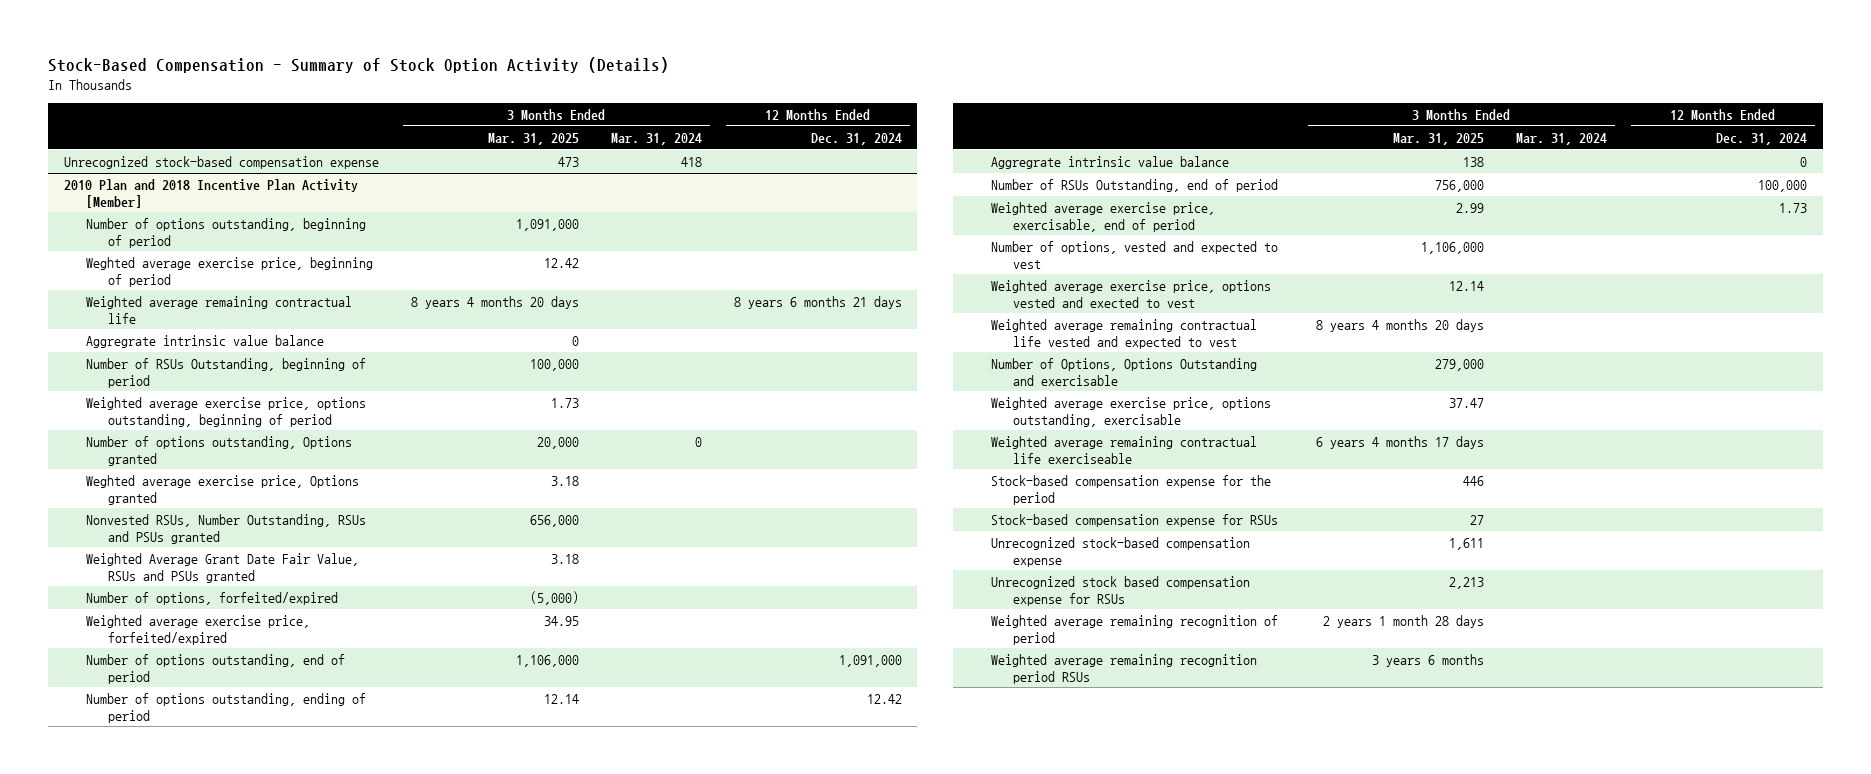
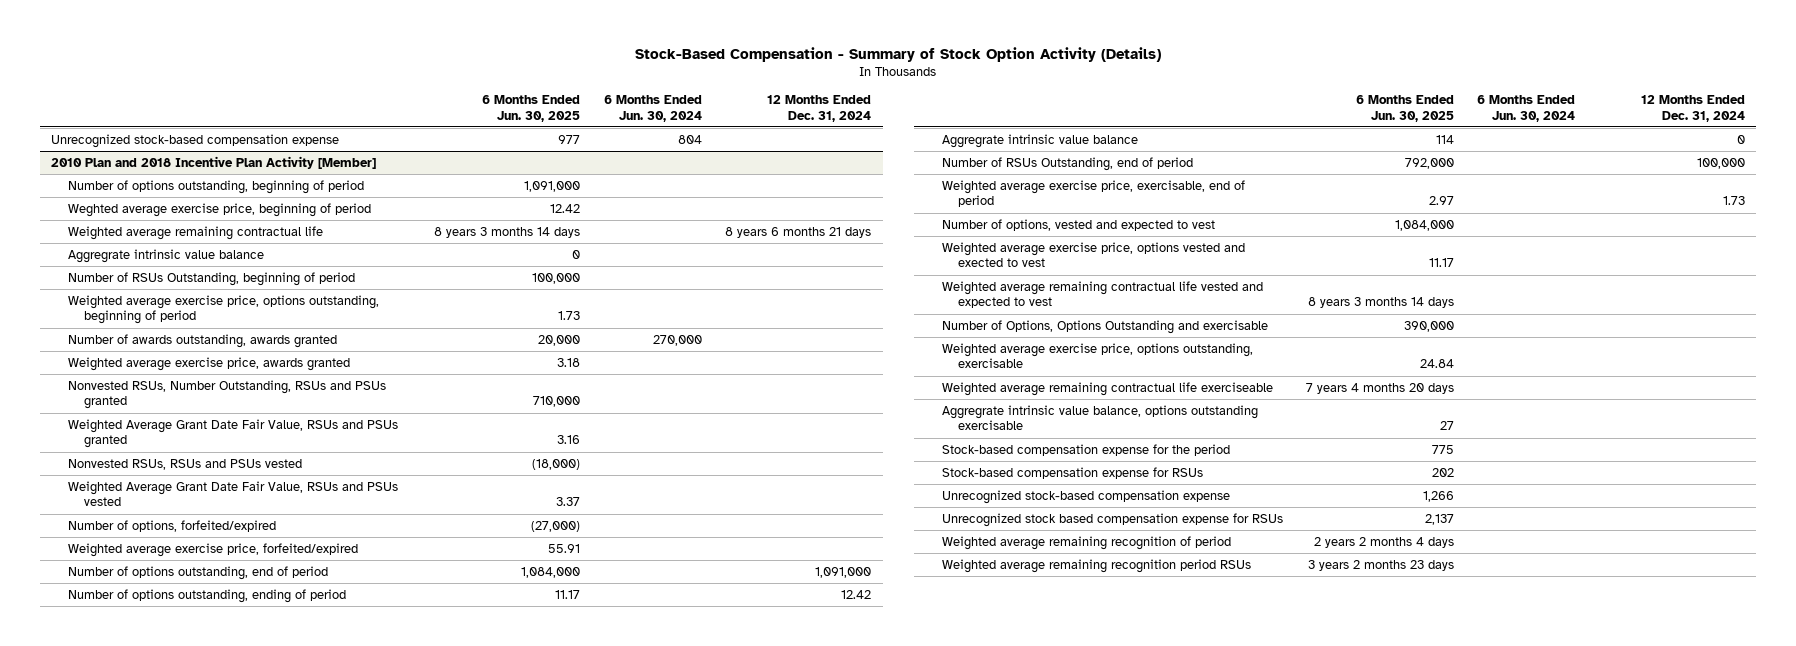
- | 3 Months Ended Mar. 31, 2025 | 3 Months Ended Mar. 31, 2024 | 12 Months Ended Dec. 31, 2024
+ | 6 Months Ended Jun. 30, 2025 | 6 Months Ended Jun. 30, 2024 | 12 Months Ended Dec. 31, 2024
@ 2010 Plan and 2018 Incentive Plan Activity [Member]
- Number of options outstanding, Options granted | 20,000 | 0 |
- Weghted average exercise price, Options granted | 3.18 | |
+ Number of awards outstanding, awards granted | 20,000 | 270,000 |
+ Weighted average exercise price, awards granted | 3.18 | |
+ Nonvested RSUs, RSUs and PSUs vested | (18,000) | |
+ Weighted Average Grant Date Fair Value, RSUs and PSUs vested | 3.37 | |
+ Aggregrate intrinsic value balance, options outstanding exercisable | 27 | |

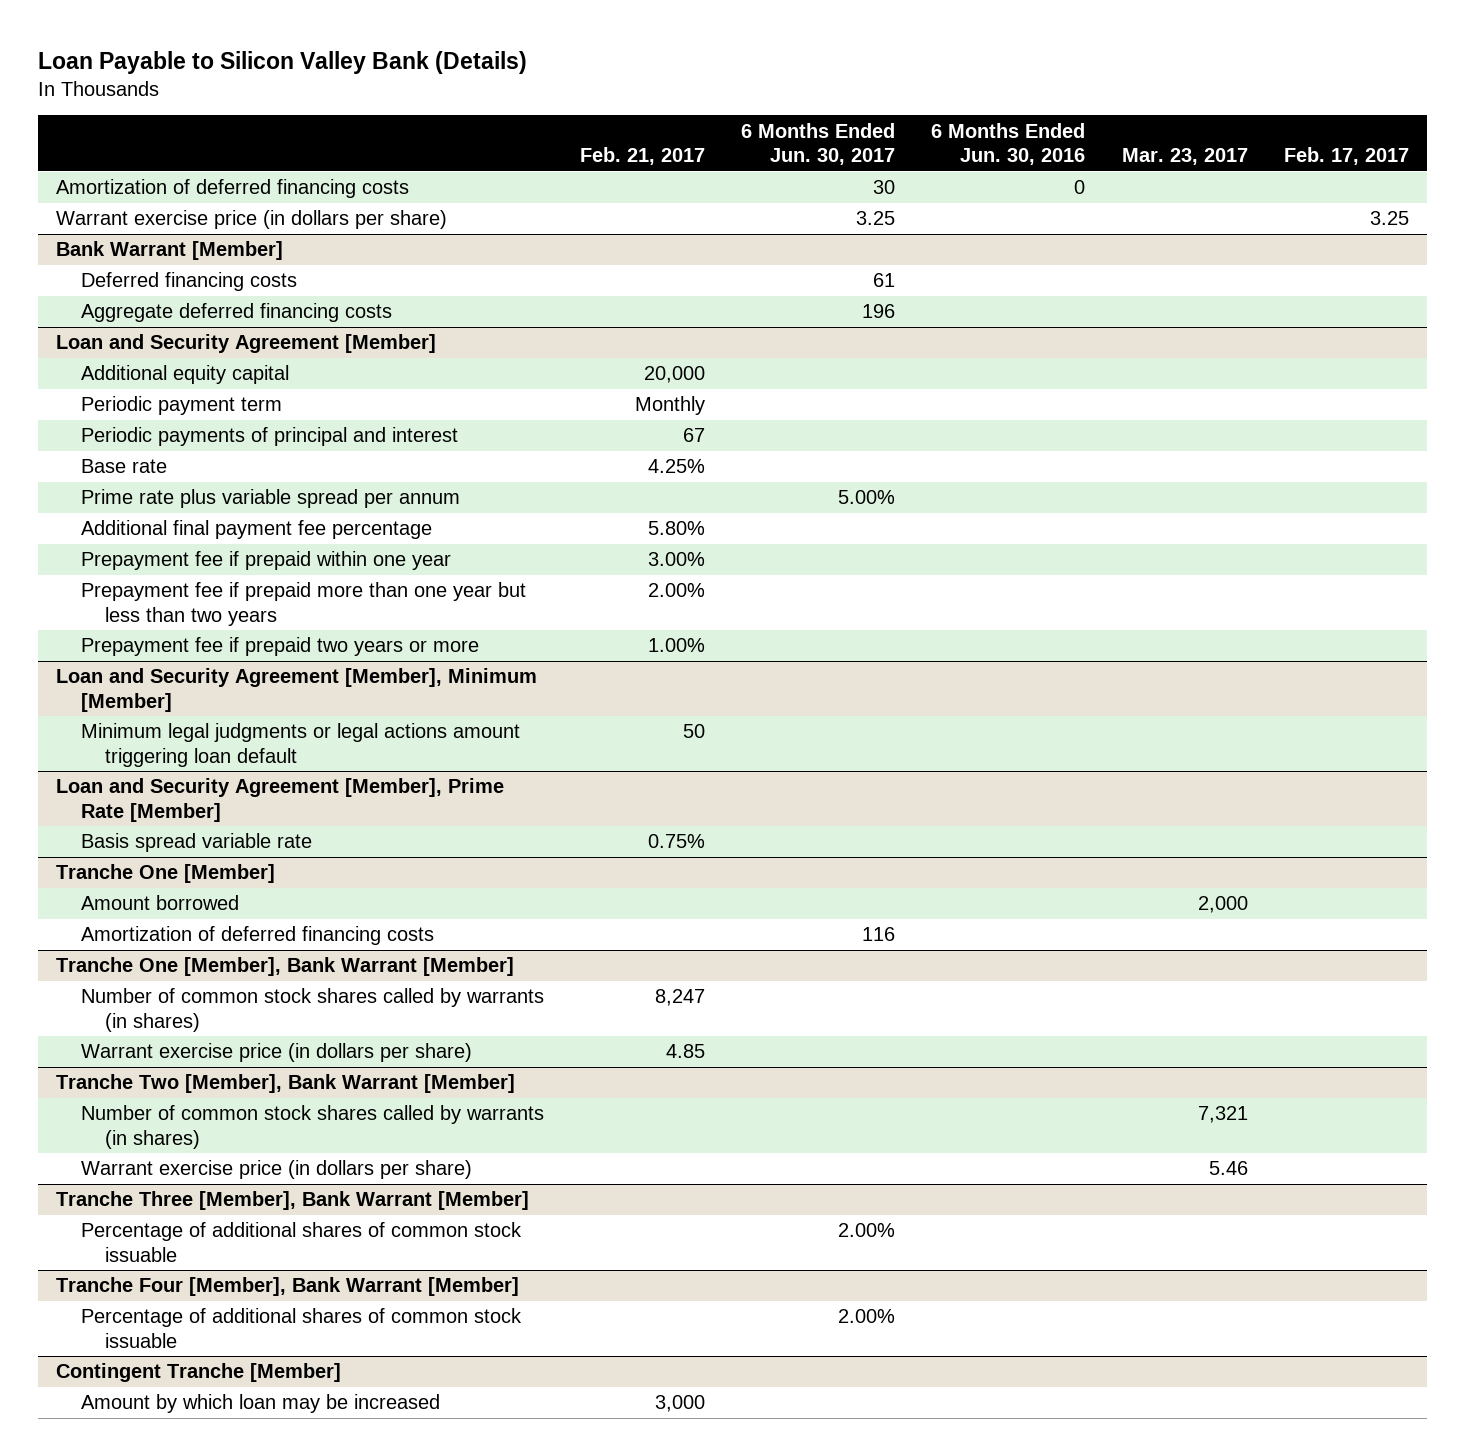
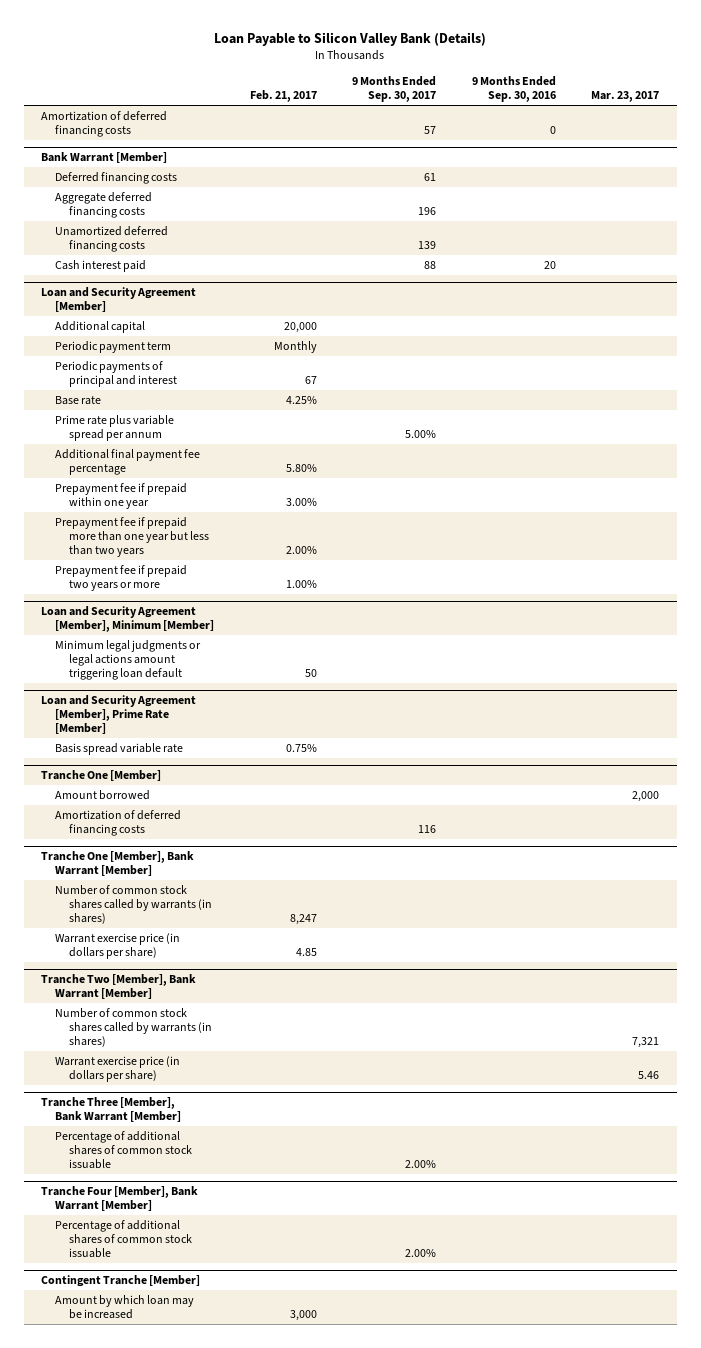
- | Feb. 21, 2017 | 6 Months Ended Jun. 30, 2017 | 6 Months Ended Jun. 30, 2016 | Mar. 23, 2017 | Feb. 17, 2017
+ | Feb. 21, 2017 | 9 Months Ended Sep. 30, 2017 | 9 Months Ended Sep. 30, 2016 | Mar. 23, 2017
- Warrant exercise price (in dollars per share) | | 3.25 | | | 3.25
@ Bank Warrant [Member]
+ Unamortized deferred financing costs | | 139 | |
+ Cash interest paid | | 88 | 20 |
@ Loan and Security Agreement [Member]
- Additional equity capital | 20,000 | | | |
+ Additional capital | 20,000 | | |

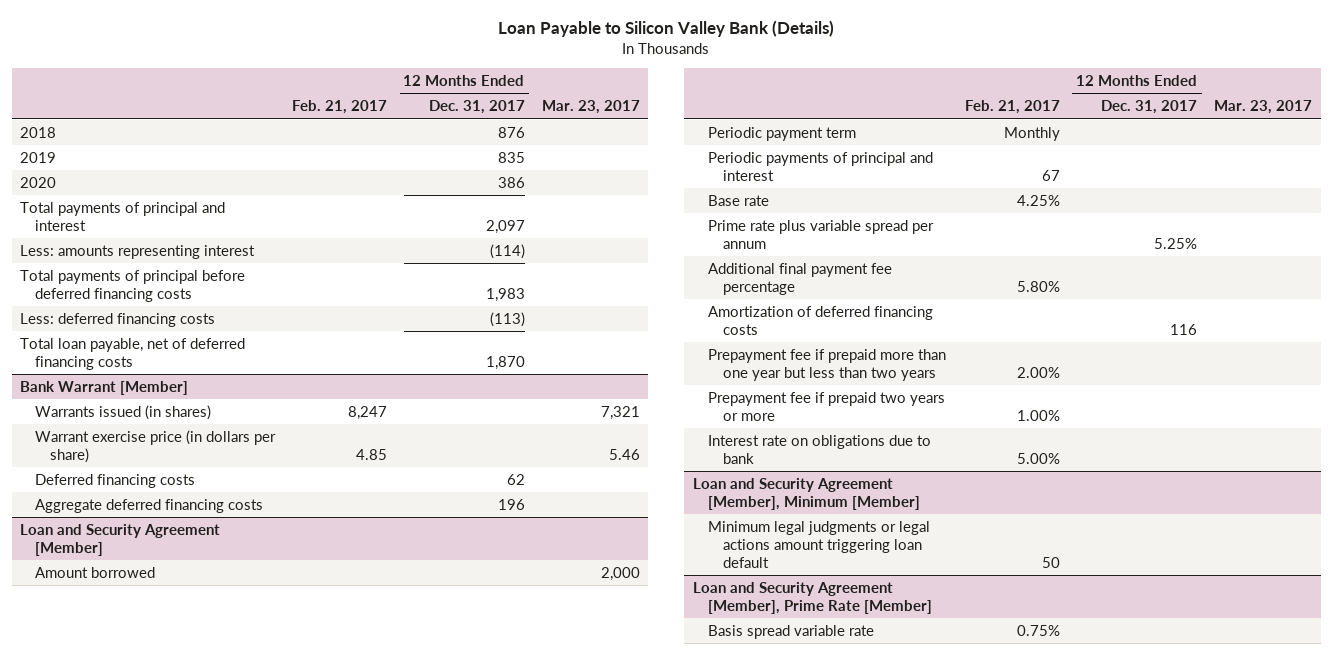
- | Feb. 21, 2017 | 9 Months Ended Sep. 30, 2017 | 9 Months Ended Sep. 30, 2016 | Mar. 23, 2017
+ | Feb. 21, 2017 | 12 Months Ended Dec. 31, 2017 | Mar. 23, 2017
- Amortization of deferred financing costs | | 57 | 0 |
+ 2018 | | 876 |
+ 2019 | | 835 |
+ 2020 | | 386 |
+ Total payments of principal and interest | | 2,097 |
+ Less: amounts representing interest | | (114) |
+ Total payments of principal before deferred financing costs | | 1,983 |
+ Less: deferred financing costs | | (113) |
+ Total loan payable, net of deferred financing costs | | 1,870 |
@ Bank Warrant [Member]
+ Warrants issued (in shares) | 8,247 | | 7,321
+ Warrant exercise price (in dollars per share) | 4.85 | | 5.46
- Unamortized deferred financing costs | | 139 | |
- Cash interest paid | | 88 | 20 |
@ Loan and Security Agreement [Member]
- Additional capital | 20,000 | | |
+ Amount borrowed | | | 2,000
- Prepayment fee if prepaid within one year | 3.00% | | |
+ Amortization of deferred financing costs | | 116 |
+ Interest rate on obligations due to bank | 5.00% | |
- Tranche One [Member]
- Amount borrowed | | | | 2,000
- Amortization of deferred financing costs | | 116 | |
- Tranche One [Member], Bank Warrant [Member]
- Number of common stock shares called by warrants (in shares) | 8,247 | | |
- Warrant exercise price (in dollars per share) | 4.85 | | |
- Tranche Two [Member], Bank Warrant [Member]
- Number of common stock shares called by warrants (in shares) | | | | 7,321
- Warrant exercise price (in dollars per share) | | | | 5.46
- Tranche Three [Member], Bank Warrant [Member]
- Percentage of additional shares of common stock issuable | | 2.00% | |
- Tranche Four [Member], Bank Warrant [Member]
- Percentage of additional shares of common stock issuable | | 2.00% | |
- Contingent Tranche [Member]
- Amount by which loan may be increased | 3,000 | | |

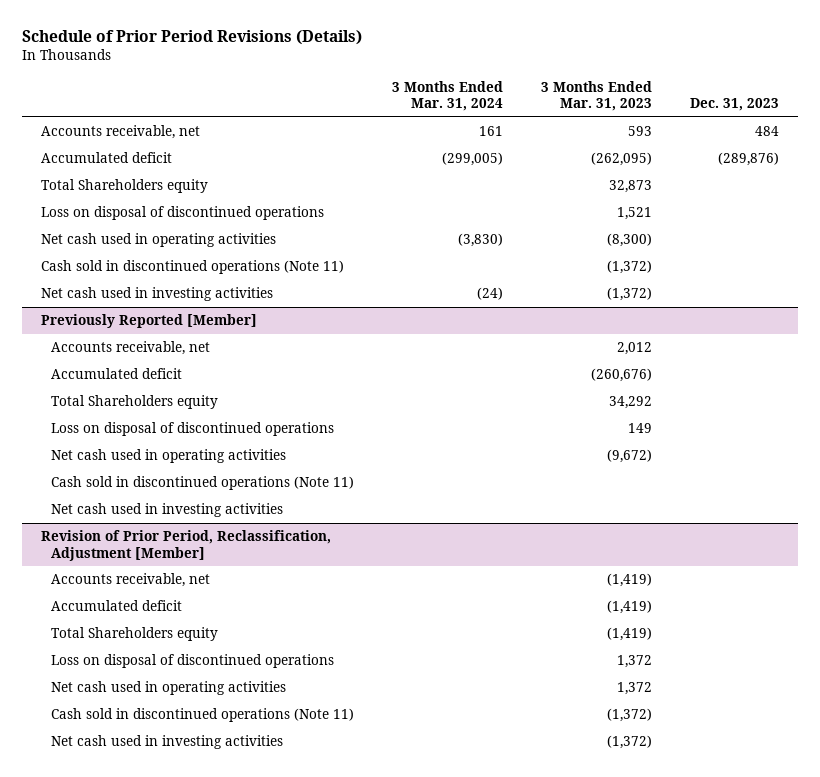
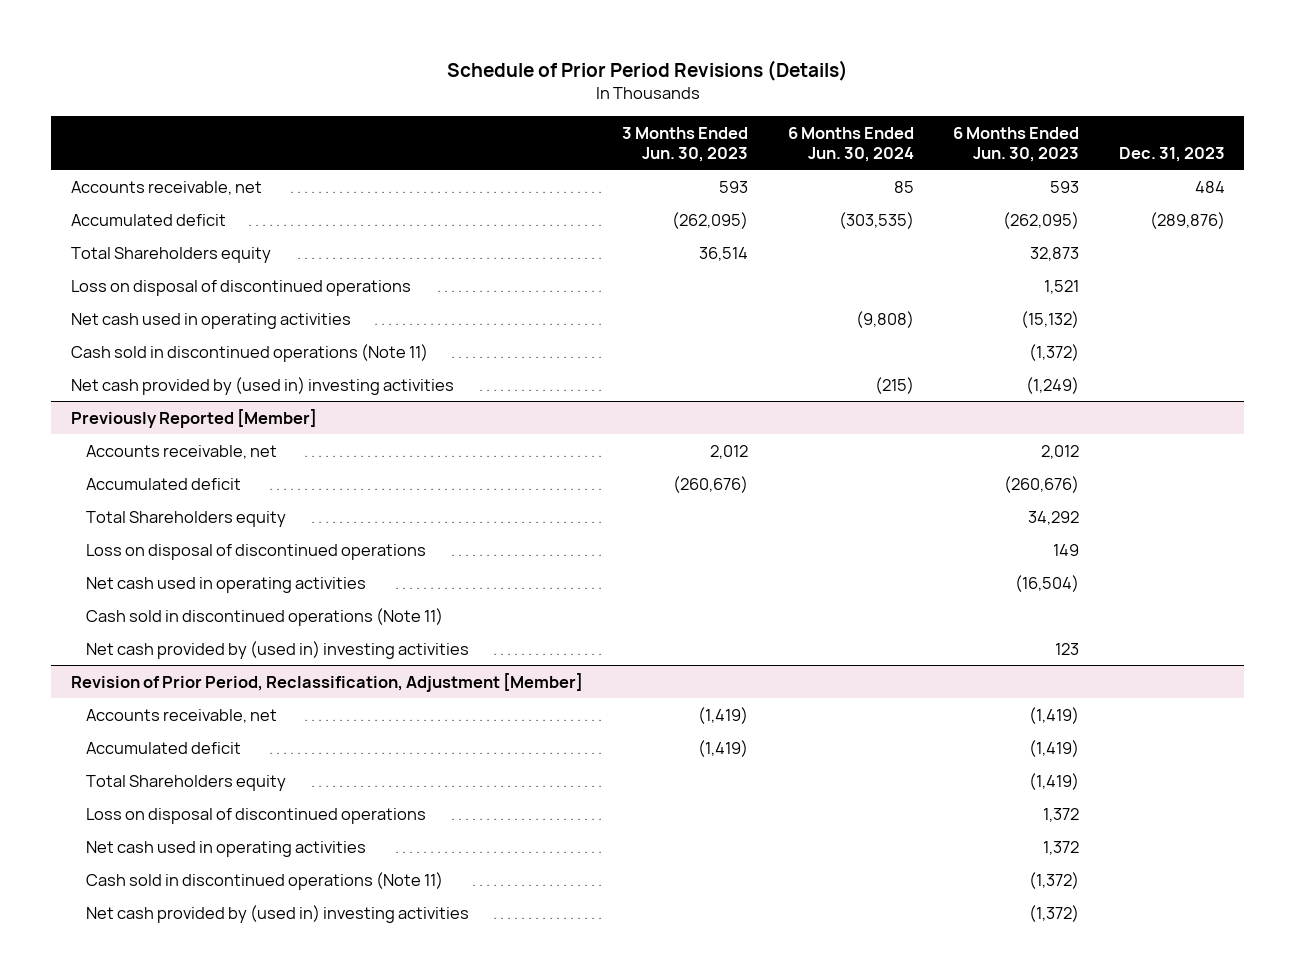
- | 3 Months Ended Mar. 31, 2024 | 3 Months Ended Mar. 31, 2023 | Dec. 31, 2023
+ | 3 Months Ended Jun. 30, 2023 | 6 Months Ended Jun. 30, 2024 | 6 Months Ended Jun. 30, 2023 | Dec. 31, 2023
- Net cash used in investing activities | (24) | (1,372) |
+ Net cash provided by (used in) investing activities | | (215) | (1,249) |
@ Previously Reported [Member]
- Net cash used in investing activities
+ Net cash provided by (used in) investing activities | | | 123 |
@ Revision of Prior Period, Reclassification, Adjustment [Member]
- Net cash used in investing activities | | (1,372) |
+ Net cash provided by (used in) investing activities | | | (1,372) |

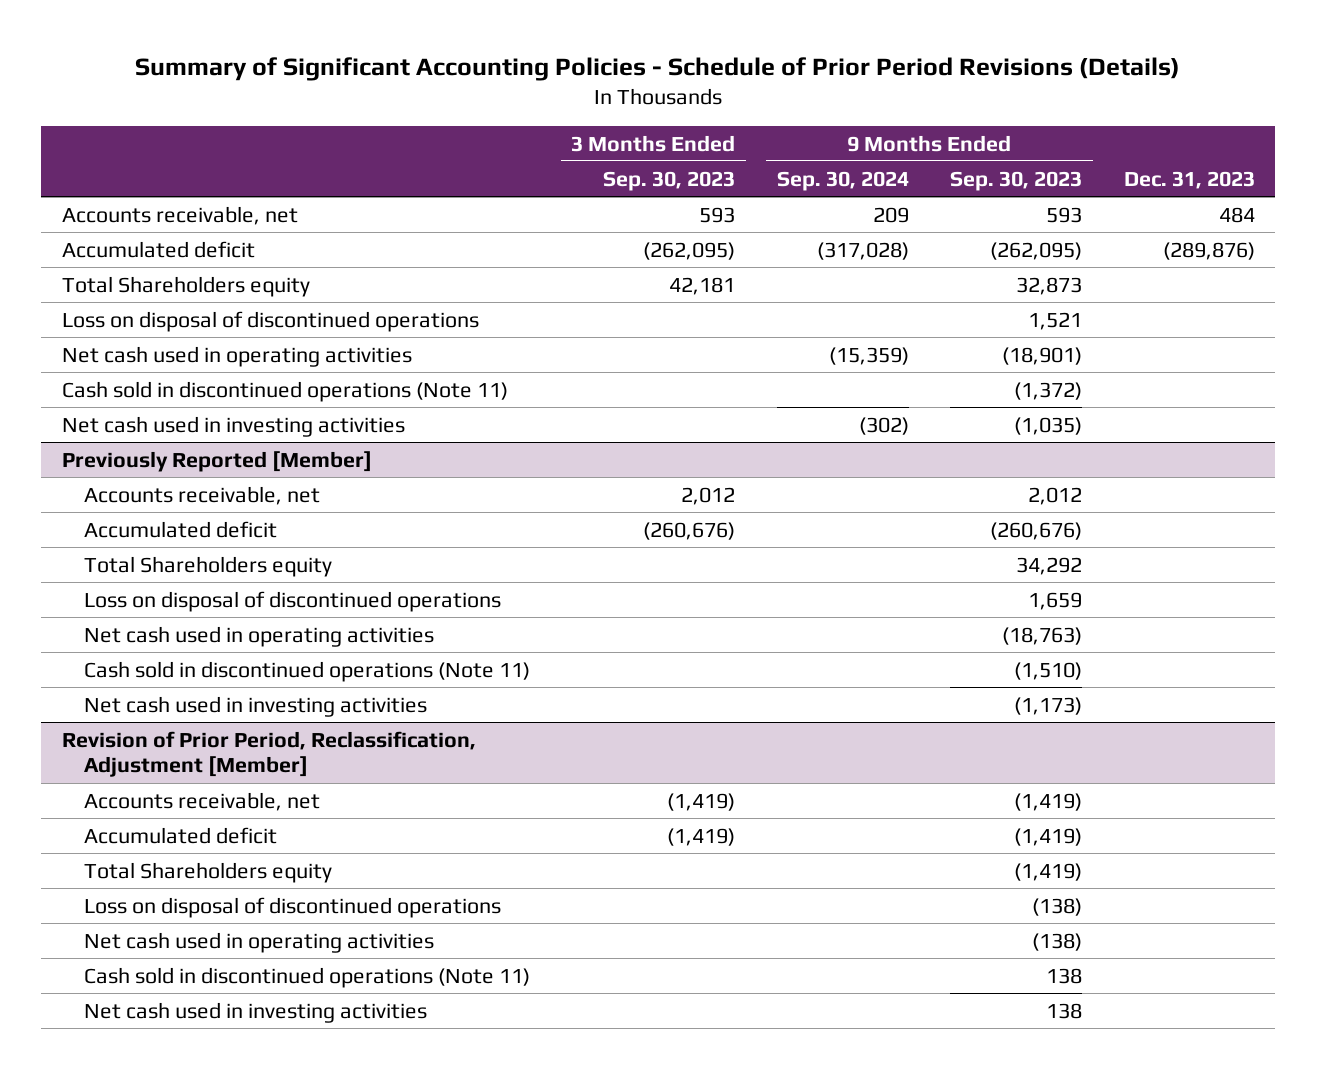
- Schedule of Prior Period Revisions (Details)
+ Summary of Significant Accounting Policies - Schedule of Prior Period Revisions (Details)
- | 3 Months Ended Jun. 30, 2023 | 6 Months Ended Jun. 30, 2024 | 6 Months Ended Jun. 30, 2023 | Dec. 31, 2023
+ | 3 Months Ended Sep. 30, 2023 | 9 Months Ended Sep. 30, 2024 | 9 Months Ended Sep. 30, 2023 | Dec. 31, 2023
- Net cash provided by (used in) investing activities | | (215) | (1,249) |
+ Net cash used in investing activities | | (302) | (1,035) |
@ Previously Reported [Member]
- Net cash provided by (used in) investing activities | | | 123 |
+ Net cash used in investing activities | | | (1,173) |
@ Revision of Prior Period, Reclassification, Adjustment [Member]
- Net cash provided by (used in) investing activities | | | (1,372) |
+ Net cash used in investing activities | | | 138 |

